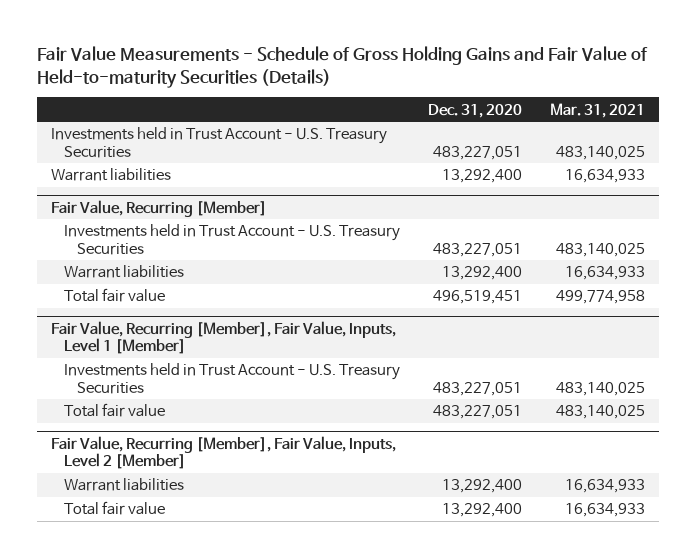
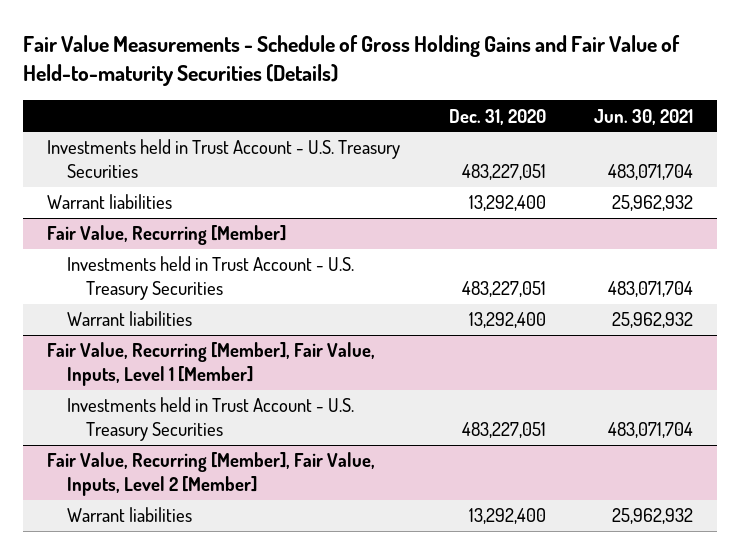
- | Dec. 31, 2020 | Mar. 31, 2021
+ | Dec. 31, 2020 | Jun. 30, 2021
@ Fair Value, Recurring [Member]
- Total fair value | 496,519,451 | 499,774,958
@ Fair Value, Recurring [Member], Fair Value, Inputs, Level 1 [Member]
- Total fair value | 483,227,051 | 483,140,025
@ Fair Value, Recurring [Member], Fair Value, Inputs, Level 2 [Member]
- Total fair value | 13,292,400 | 16,634,933

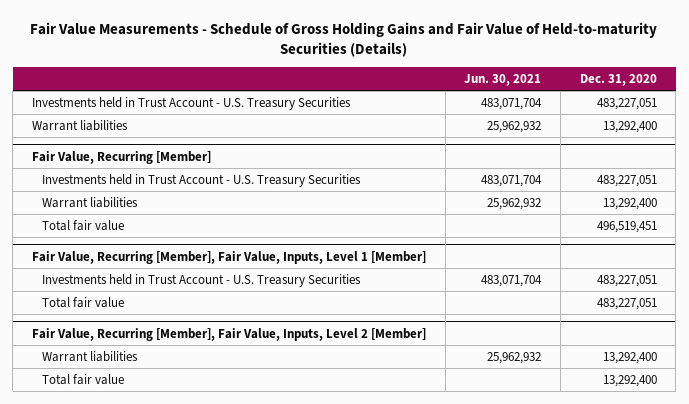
- | Dec. 31, 2020 | Jun. 30, 2021
+ | Jun. 30, 2021 | Dec. 31, 2020
@ Fair Value, Recurring [Member]
+ Total fair value | | 496,519,451
@ Fair Value, Recurring [Member], Fair Value, Inputs, Level 1 [Member]
+ Total fair value | | 483,227,051
@ Fair Value, Recurring [Member], Fair Value, Inputs, Level 2 [Member]
+ Total fair value | | 13,292,400

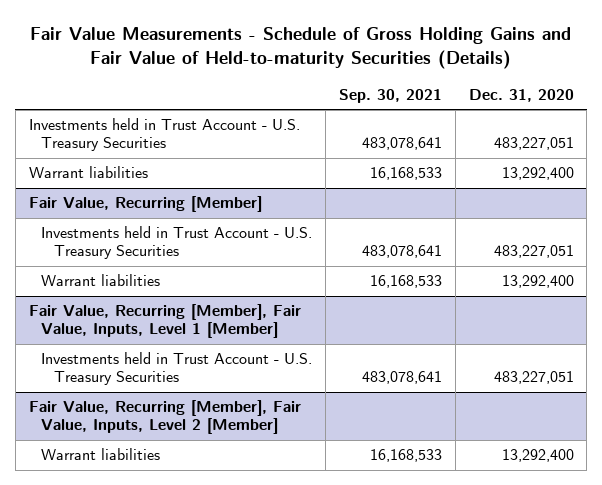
- | Jun. 30, 2021 | Dec. 31, 2020
+ | Sep. 30, 2021 | Dec. 31, 2020
@ Fair Value, Recurring [Member]
- Total fair value | | 496,519,451
@ Fair Value, Recurring [Member], Fair Value, Inputs, Level 1 [Member]
- Total fair value | | 483,227,051
@ Fair Value, Recurring [Member], Fair Value, Inputs, Level 2 [Member]
- Total fair value | | 13,292,400

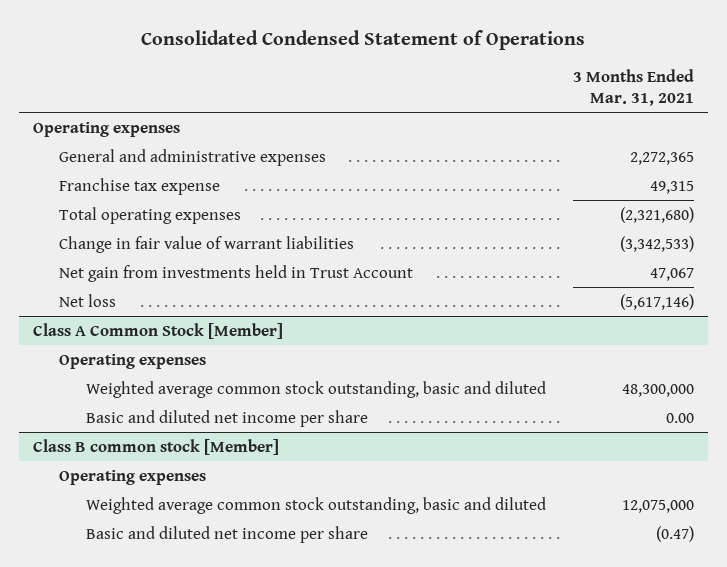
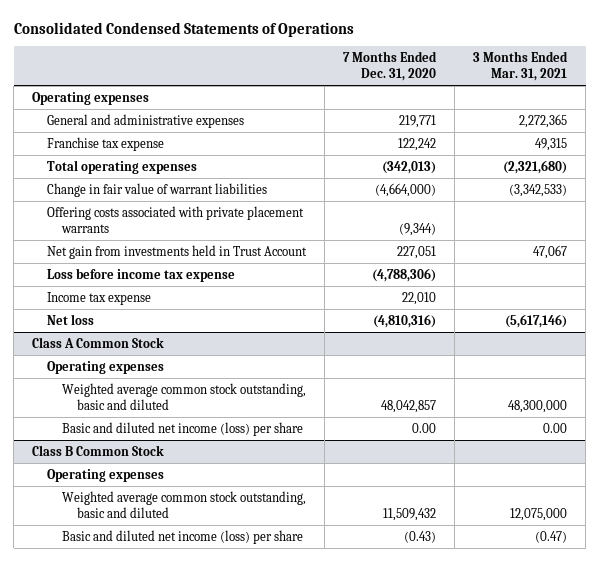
- Consolidated Condensed Statement of Operations
+ Consolidated Condensed Statements of Operations
- | 3 Months Ended Mar. 31, 2021
+ | 7 Months Ended Dec. 31, 2020 | 3 Months Ended Mar. 31, 2021
+ Offering costs associated with private placement warrants | (9,344) |
+ Loss before income tax expense | (4,788,306) |
+ Income tax expense | 22,010 |
- Class A Common Stock [Member]
+ Class A Common Stock
- Basic and diluted net income per share | 0.00
- Class B common stock [Member]
+ Basic and diluted net income (loss) per share | 0.00 | 0.00
+ Class B Common Stock
- Basic and diluted net income per share | (0.47)
+ Basic and diluted net income (loss) per share | (0.43) | (0.47)

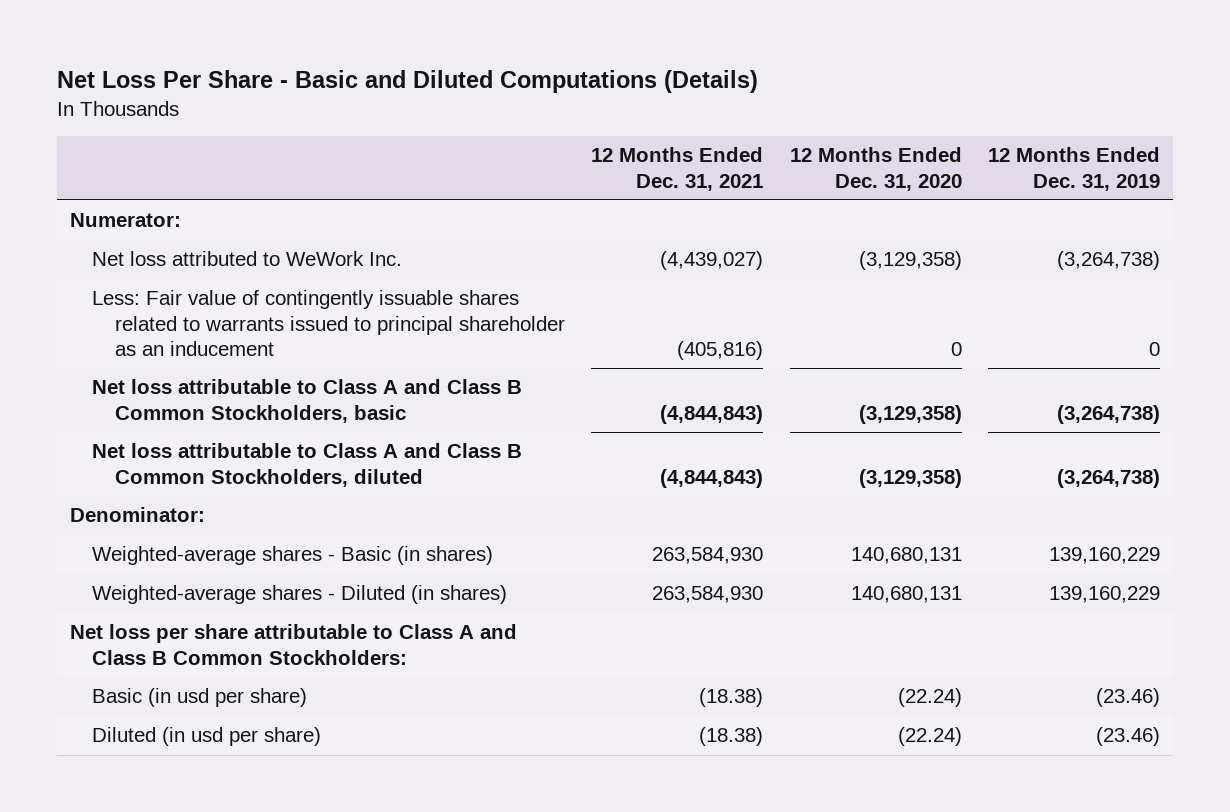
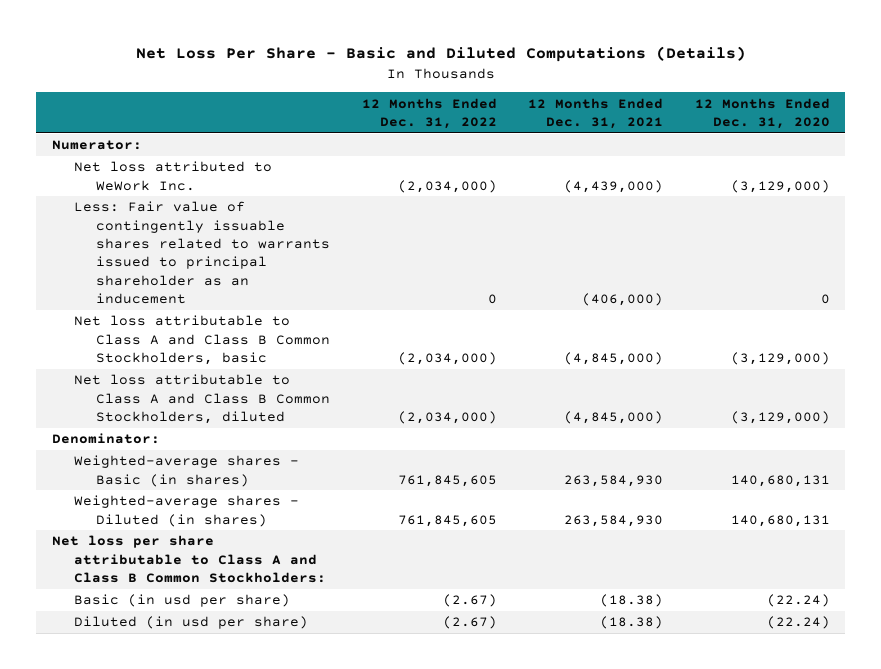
- | 12 Months Ended Dec. 31, 2021 | 12 Months Ended Dec. 31, 2020 | 12 Months Ended Dec. 31, 2019
+ | 12 Months Ended Dec. 31, 2022 | 12 Months Ended Dec. 31, 2021 | 12 Months Ended Dec. 31, 2020
- Net loss attributed to WeWork Inc. | (4,439,027) | (3,129,358) | (3,264,738)
- Less: Fair value of contingently issuable shares related to warrants issued to principal shareholder as an inducement | (405,816) | 0 | 0
- Net loss attributable to Class A and Class B Common Stockholders, basic | (4,844,843) | (3,129,358) | (3,264,738)
- Net loss attributable to Class A and Class B Common Stockholders, diluted | (4,844,843) | (3,129,358) | (3,264,738)
+ Net loss attributed to WeWork Inc. | (2,034,000) | (4,439,000) | (3,129,000)
+ Less: Fair value of contingently issuable shares related to warrants issued to principal shareholder as an inducement | 0 | (406,000) | 0
+ Net loss attributable to Class A and Class B Common Stockholders, basic | (2,034,000) | (4,845,000) | (3,129,000)
+ Net loss attributable to Class A and Class B Common Stockholders, diluted | (2,034,000) | (4,845,000) | (3,129,000)

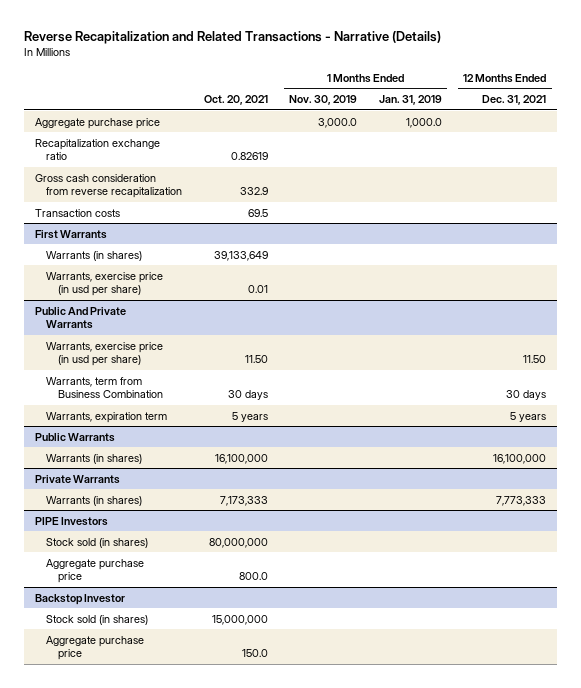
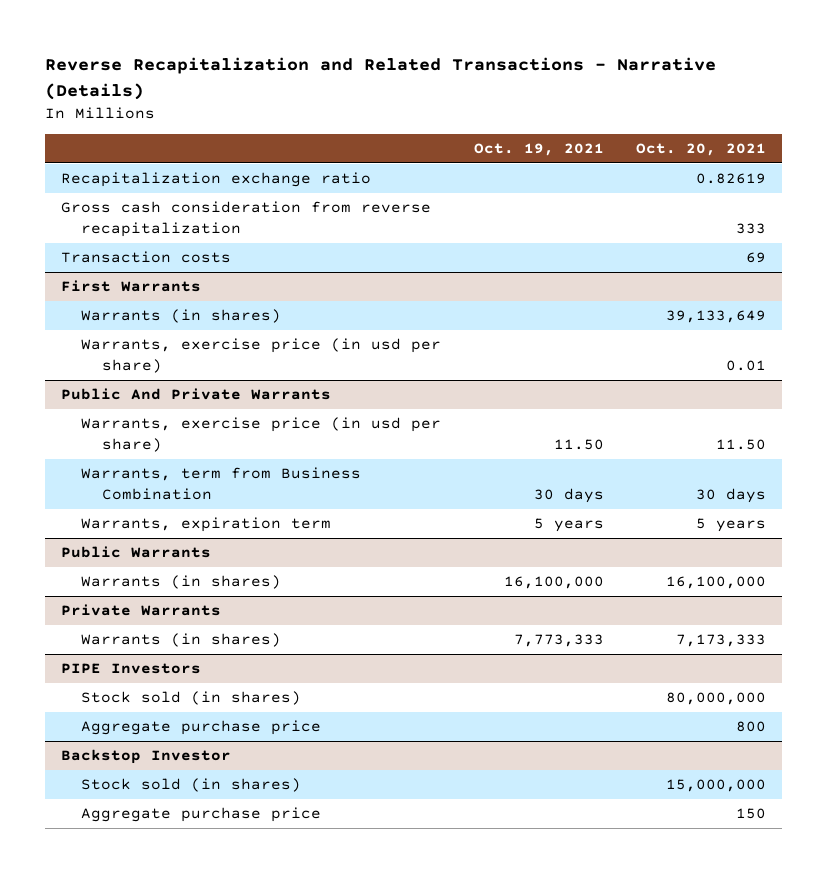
- | Oct. 20, 2021 | 1 Months Ended Nov. 30, 2019 | 1 Months Ended Jan. 31, 2019 | 12 Months Ended Dec. 31, 2021
+ | Oct. 19, 2021 | Oct. 20, 2021
- Aggregate purchase price | | 3,000.0 | 1,000.0 |
- Gross cash consideration from reverse recapitalization | 332.9 | | |
- Transaction costs | 69.5 | | |
+ Gross cash consideration from reverse recapitalization | | 333
+ Transaction costs | | 69
@ PIPE Investors
- Aggregate purchase price | 800.0 | | |
+ Aggregate purchase price | | 800
@ Backstop Investor
- Aggregate purchase price | 150.0 | | |
+ Aggregate purchase price | | 150

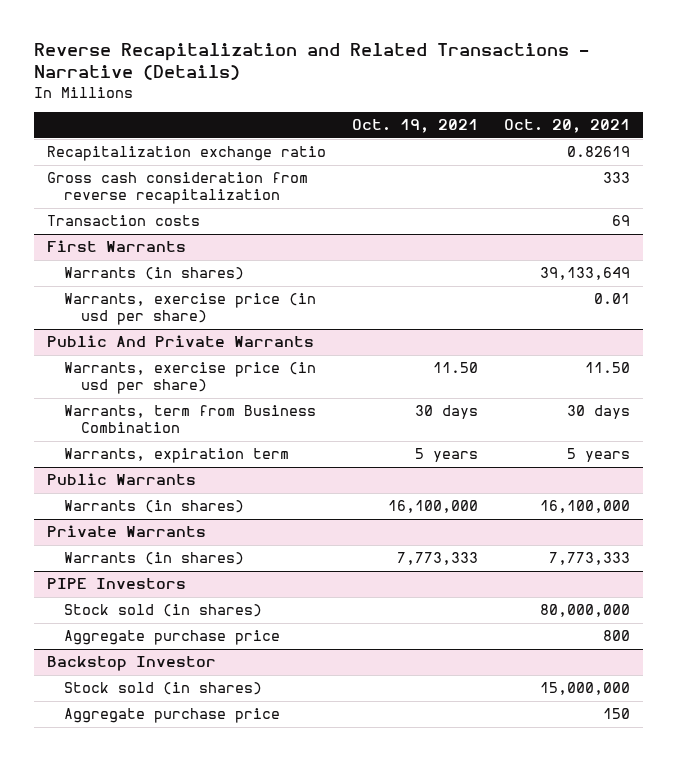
@ Private Warrants
- Warrants (in shares) | 7,773,333 | 7,173,333
+ Warrants (in shares) | 7,773,333 | 7,773,333

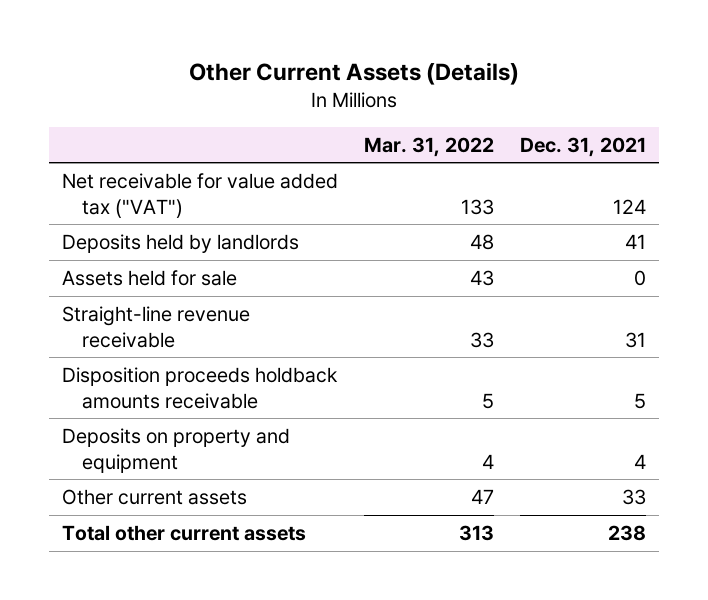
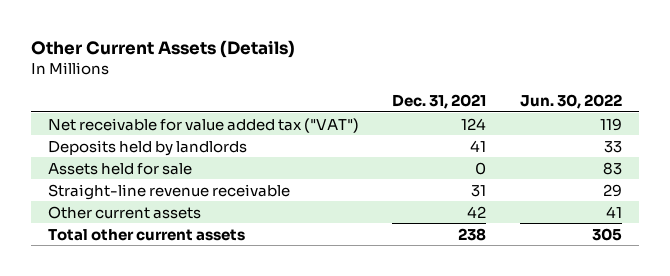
- | Mar. 31, 2022 | Dec. 31, 2021
+ | Dec. 31, 2021 | Jun. 30, 2022
- Disposition proceeds holdback amounts receivable | 5 | 5
- Deposits on property and equipment | 4 | 4
- Other current assets | 47 | 33
+ Other current assets | 42 | 41

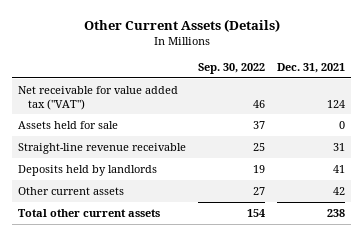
- | Dec. 31, 2021 | Jun. 30, 2022
+ | Sep. 30, 2022 | Dec. 31, 2021
moved down: Deposits held by landlords | 19 | 41

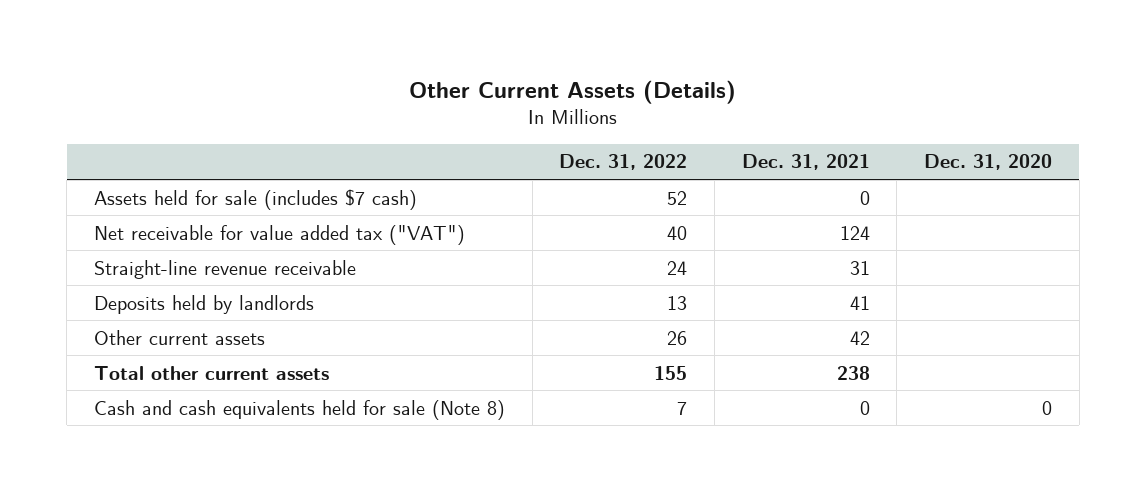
- | Sep. 30, 2022 | Dec. 31, 2021
+ | Dec. 31, 2022 | Dec. 31, 2021 | Dec. 31, 2020
+ Assets held for sale (includes $7 cash) | 52 | 0 |
- Assets held for sale | 37 | 0
+ Cash and cash equivalents held for sale (Note 8) | 7 | 0 | 0

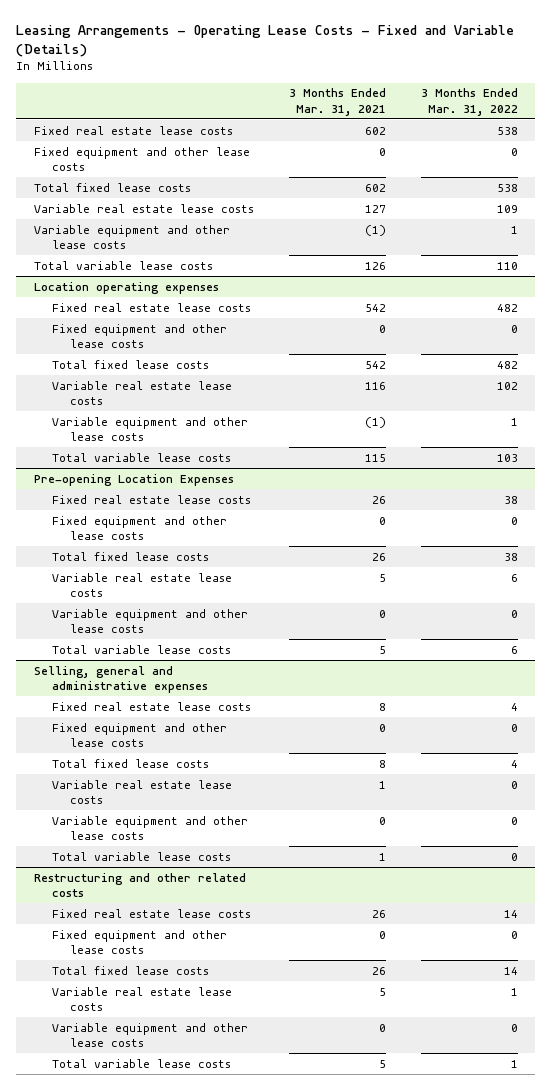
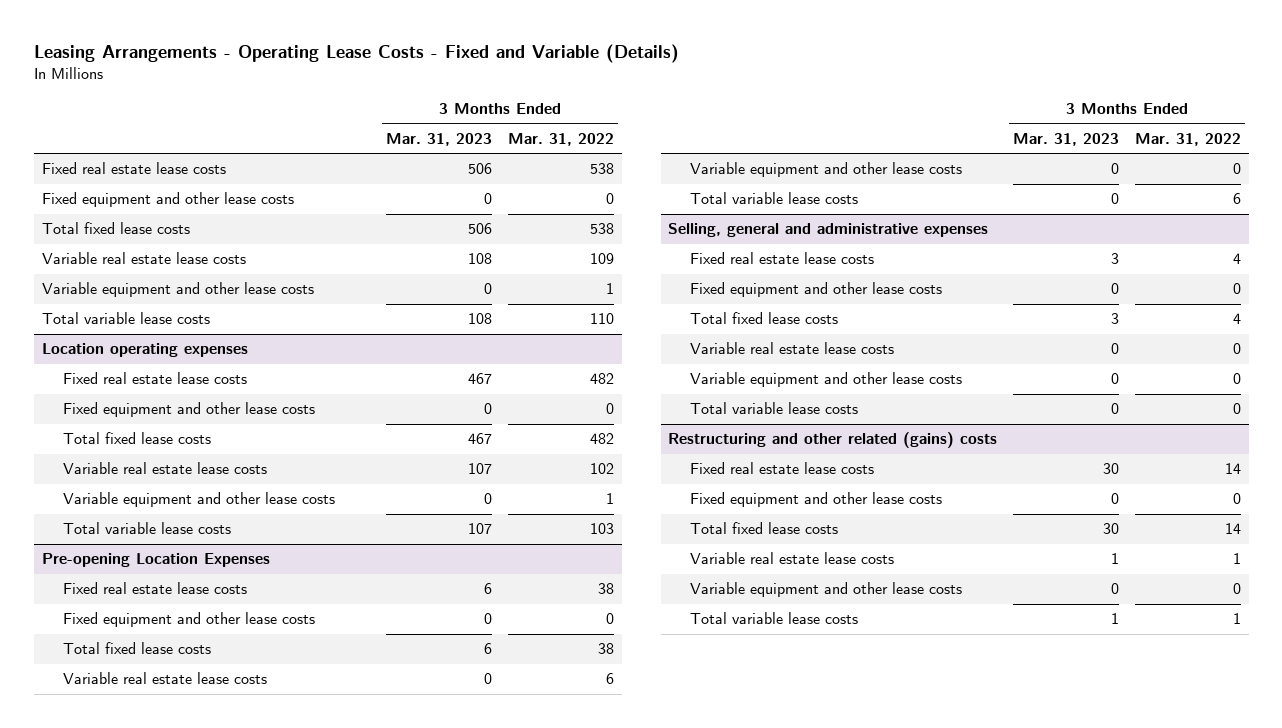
- | 3 Months Ended Mar. 31, 2021 | 3 Months Ended Mar. 31, 2022
+ | 3 Months Ended Mar. 31, 2023 | 3 Months Ended Mar. 31, 2022
- Restructuring and other related costs
+ Restructuring and other related (gains) costs

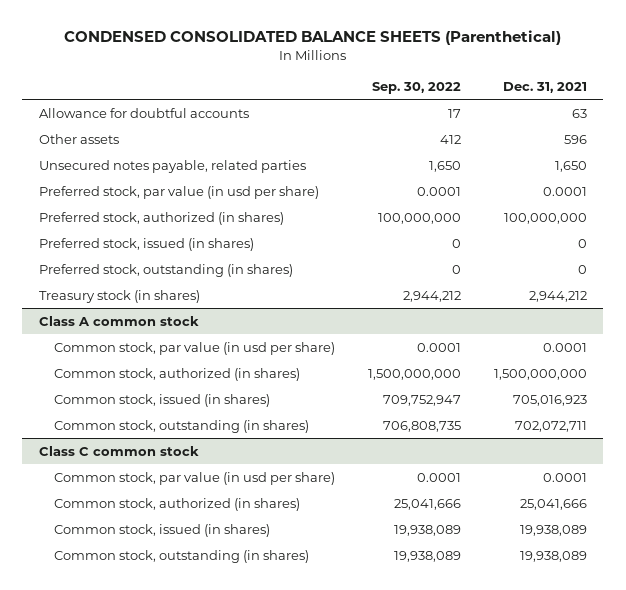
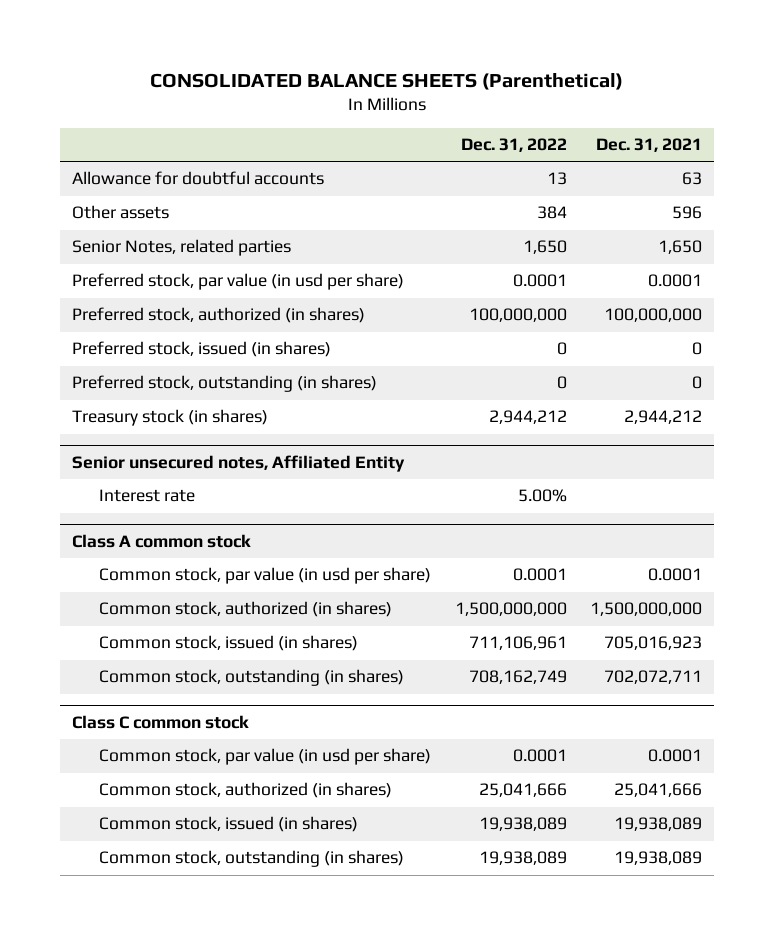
- CONDENSED CONSOLIDATED BALANCE SHEETS (Parenthetical)
+ CONSOLIDATED BALANCE SHEETS (Parenthetical)
- | Sep. 30, 2022 | Dec. 31, 2021
+ | Dec. 31, 2022 | Dec. 31, 2021
- Unsecured notes payable, related parties | 1,650 | 1,650
+ Senior Notes, related parties | 1,650 | 1,650
+ Senior unsecured notes, Affiliated Entity
+ Interest rate | 5.00% |

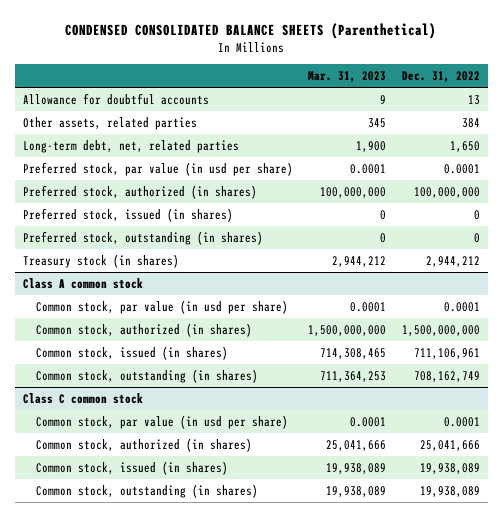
- CONSOLIDATED BALANCE SHEETS (Parenthetical)
+ CONDENSED CONSOLIDATED BALANCE SHEETS (Parenthetical)
- | Dec. 31, 2022 | Dec. 31, 2021
+ | Mar. 31, 2023 | Dec. 31, 2022
- Other assets | 384 | 596
- Senior Notes, related parties | 1,650 | 1,650
+ Other assets, related parties | 345 | 384
+ Long-term debt, net, related parties | 1,900 | 1,650
- Senior unsecured notes, Affiliated Entity
- Interest rate | 5.00% |

